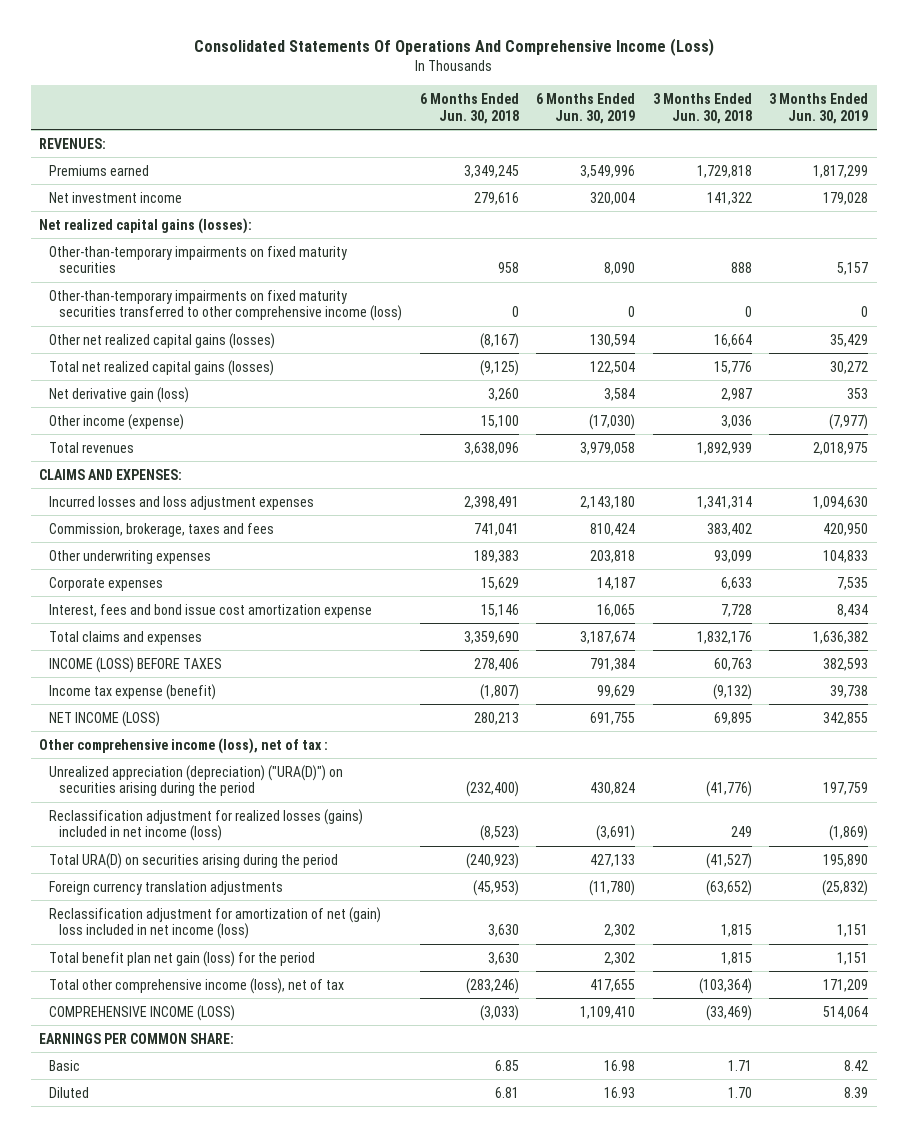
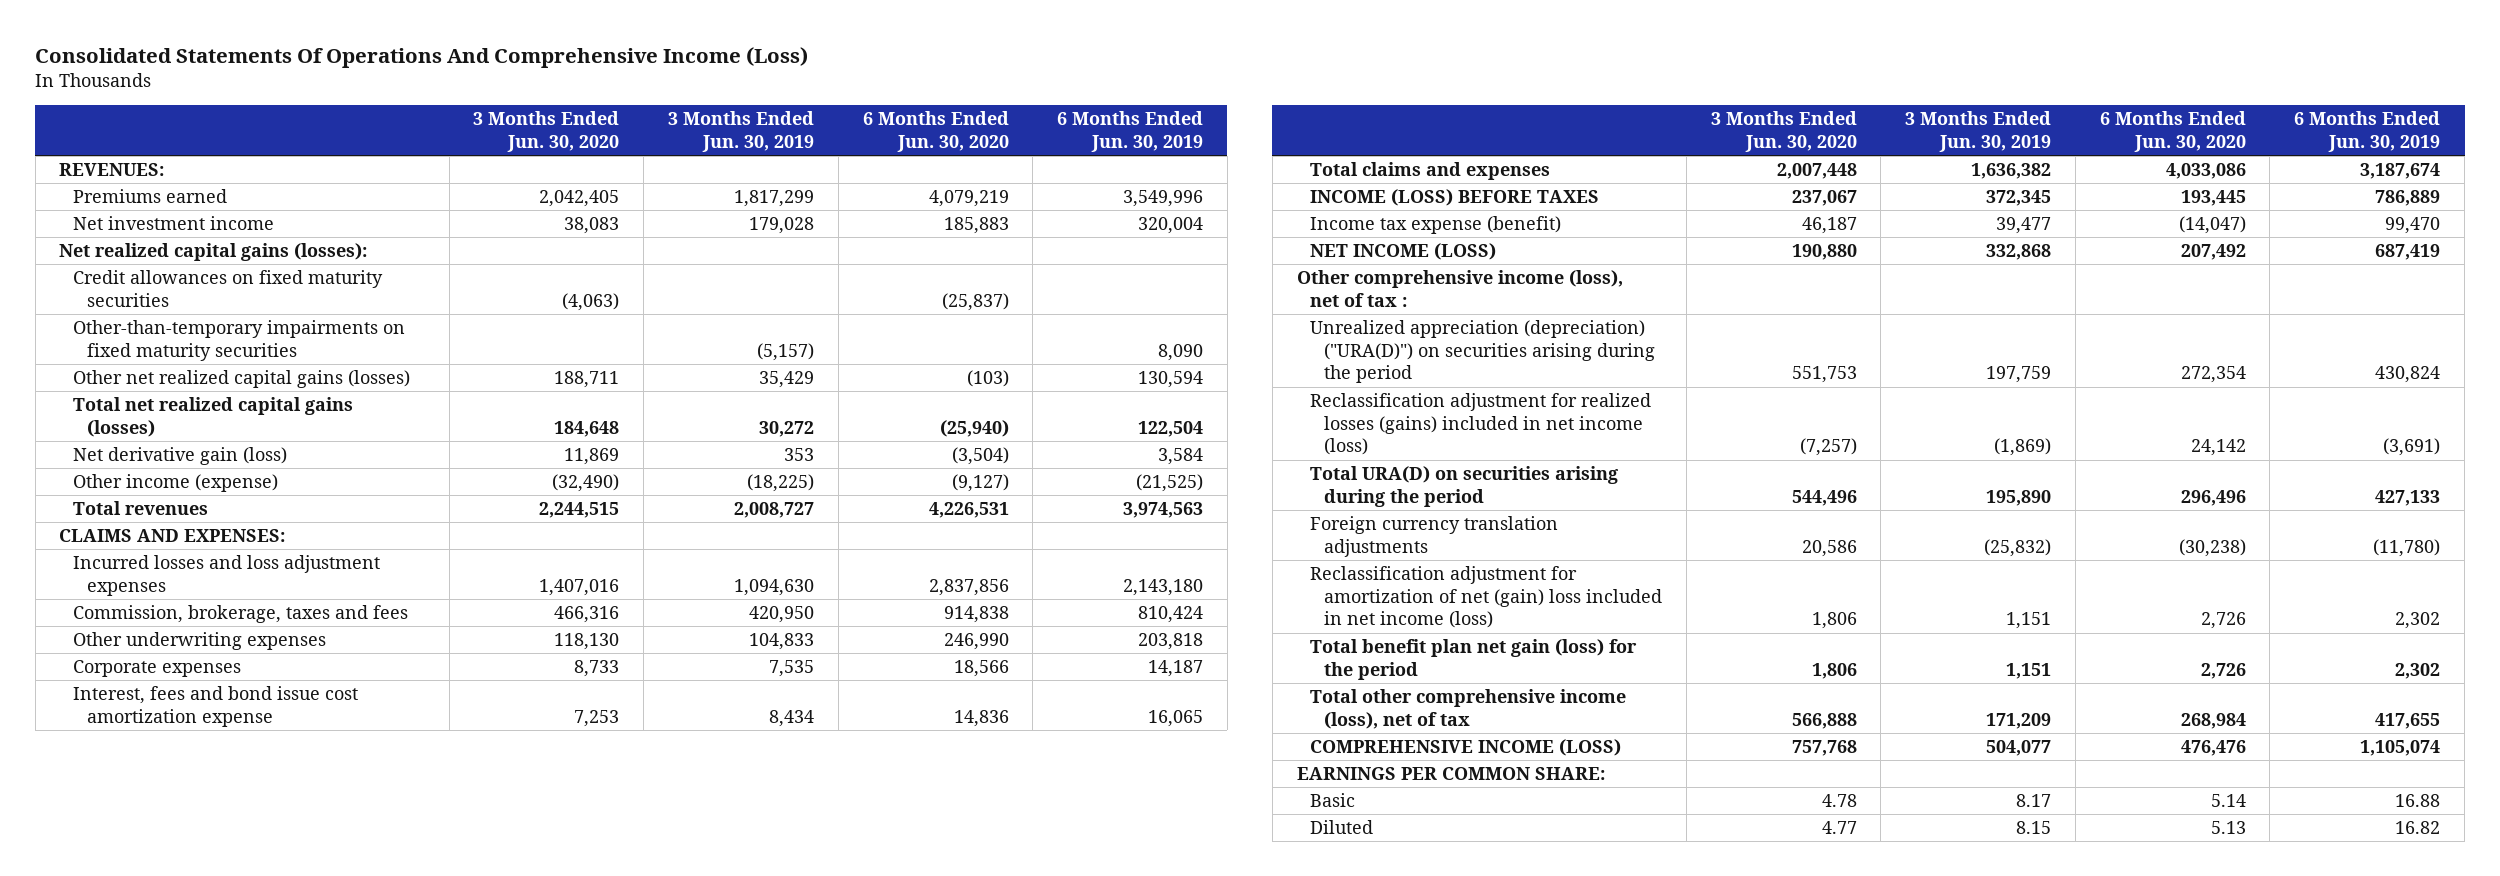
- | 6 Months Ended Jun. 30, 2018 | 6 Months Ended Jun. 30, 2019 | 3 Months Ended Jun. 30, 2018 | 3 Months Ended Jun. 30, 2019
+ | 3 Months Ended Jun. 30, 2020 | 3 Months Ended Jun. 30, 2019 | 6 Months Ended Jun. 30, 2020 | 6 Months Ended Jun. 30, 2019
- Other-than-temporary impairments on fixed maturity securities | 958 | 8,090 | 888 | 5,157
- Other-than-temporary impairments on fixed maturity securities transferred to other comprehensive income (loss) | 0 | 0 | 0 | 0
+ Credit allowances on fixed maturity securities | (4,063) | | (25,837) |
+ Other-than-temporary impairments on fixed maturity securities | | (5,157) | | 8,090
- Other income (expense) | 15,100 | (17,030) | 3,036 | (7,977)
- Total revenues | 3,638,096 | 3,979,058 | 1,892,939 | 2,018,975
+ Other income (expense) | (32,490) | (18,225) | (9,127) | (21,525)
+ Total revenues | 2,244,515 | 2,008,727 | 4,226,531 | 3,974,563
- INCOME (LOSS) BEFORE TAXES | 278,406 | 791,384 | 60,763 | 382,593
- Income tax expense (benefit) | (1,807) | 99,629 | (9,132) | 39,738
- NET INCOME (LOSS) | 280,213 | 691,755 | 69,895 | 342,855
+ INCOME (LOSS) BEFORE TAXES | 237,067 | 372,345 | 193,445 | 786,889
+ Income tax expense (benefit) | 46,187 | 39,477 | (14,047) | 99,470
+ NET INCOME (LOSS) | 190,880 | 332,868 | 207,492 | 687,419
- COMPREHENSIVE INCOME (LOSS) | (3,033) | 1,109,410 | (33,469) | 514,064
+ COMPREHENSIVE INCOME (LOSS) | 757,768 | 504,077 | 476,476 | 1,105,074
- Basic | 6.85 | 16.98 | 1.71 | 8.42
- Diluted | 6.81 | 16.93 | 1.70 | 8.39
+ Basic | 4.78 | 8.17 | 5.14 | 16.88
+ Diluted | 4.77 | 8.15 | 5.13 | 16.82

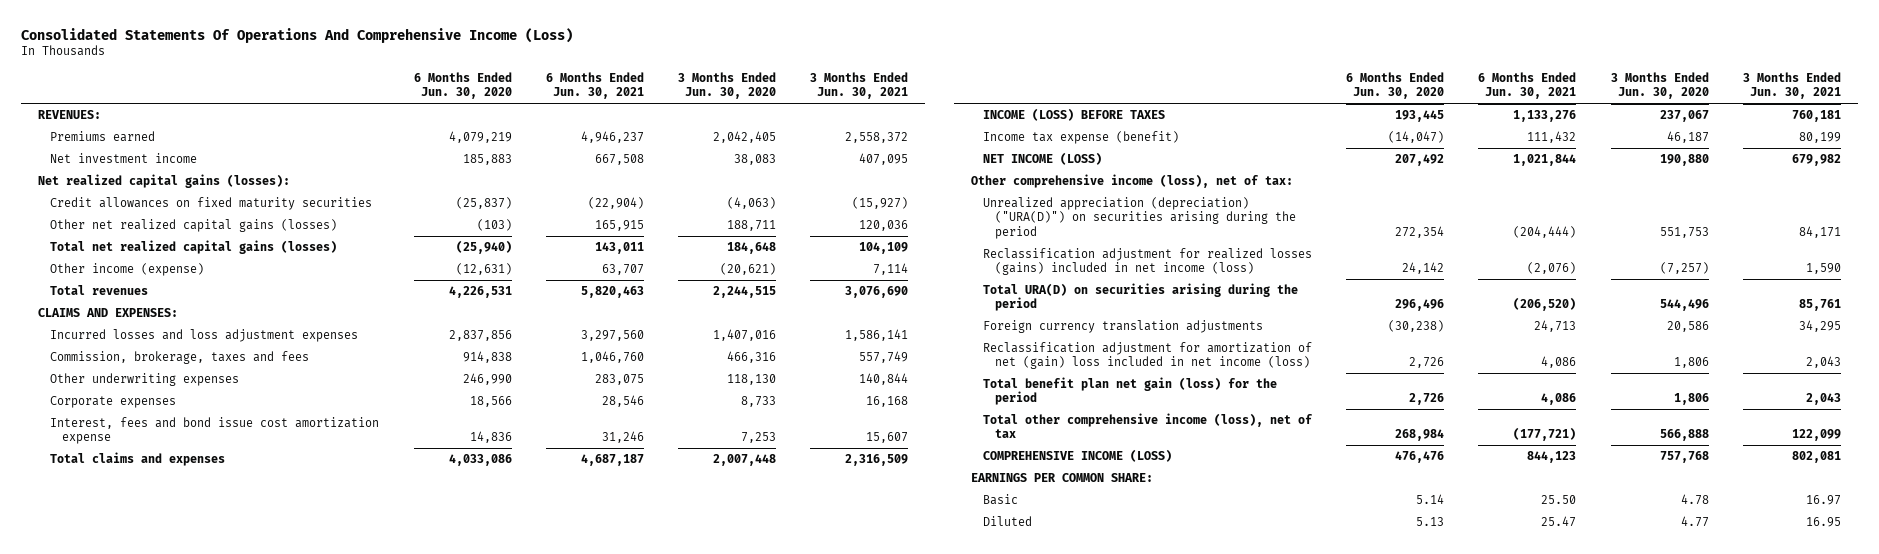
- | 3 Months Ended Jun. 30, 2020 | 3 Months Ended Jun. 30, 2019 | 6 Months Ended Jun. 30, 2020 | 6 Months Ended Jun. 30, 2019
+ | 6 Months Ended Jun. 30, 2020 | 6 Months Ended Jun. 30, 2021 | 3 Months Ended Jun. 30, 2020 | 3 Months Ended Jun. 30, 2021
- Other-than-temporary impairments on fixed maturity securities | | (5,157) | | 8,090
- Net derivative gain (loss) | 11,869 | 353 | (3,504) | 3,584
- Other income (expense) | (32,490) | (18,225) | (9,127) | (21,525)
+ Other income (expense) | (12,631) | 63,707 | (20,621) | 7,114
- Other comprehensive income (loss), net of tax :
+ Other comprehensive income (loss), net of tax:

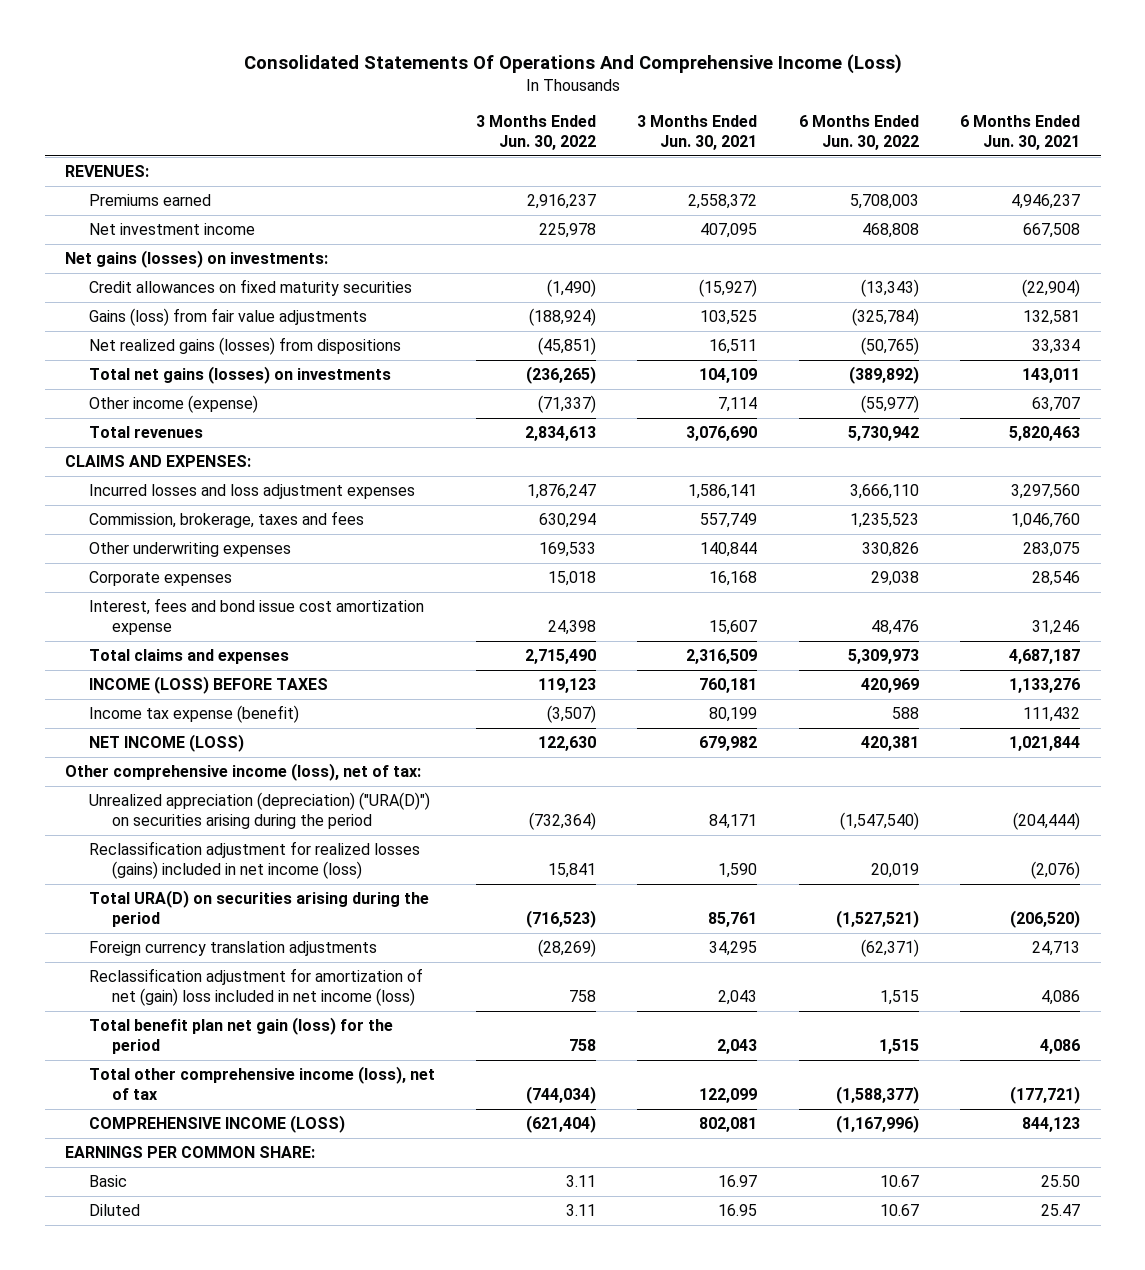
- | 6 Months Ended Jun. 30, 2020 | 6 Months Ended Jun. 30, 2021 | 3 Months Ended Jun. 30, 2020 | 3 Months Ended Jun. 30, 2021
+ | 3 Months Ended Jun. 30, 2022 | 3 Months Ended Jun. 30, 2021 | 6 Months Ended Jun. 30, 2022 | 6 Months Ended Jun. 30, 2021
- Net realized capital gains (losses):
+ Net gains (losses) on investments:
- Other net realized capital gains (losses) | (103) | 165,915 | 188,711 | 120,036
- Total net realized capital gains (losses) | (25,940) | 143,011 | 184,648 | 104,109
+ Gains (loss) from fair value adjustments | (188,924) | 103,525 | (325,784) | 132,581
+ Net realized gains (losses) from dispositions | (45,851) | 16,511 | (50,765) | 33,334
+ Total net gains (losses) on investments | (236,265) | 104,109 | (389,892) | 143,011

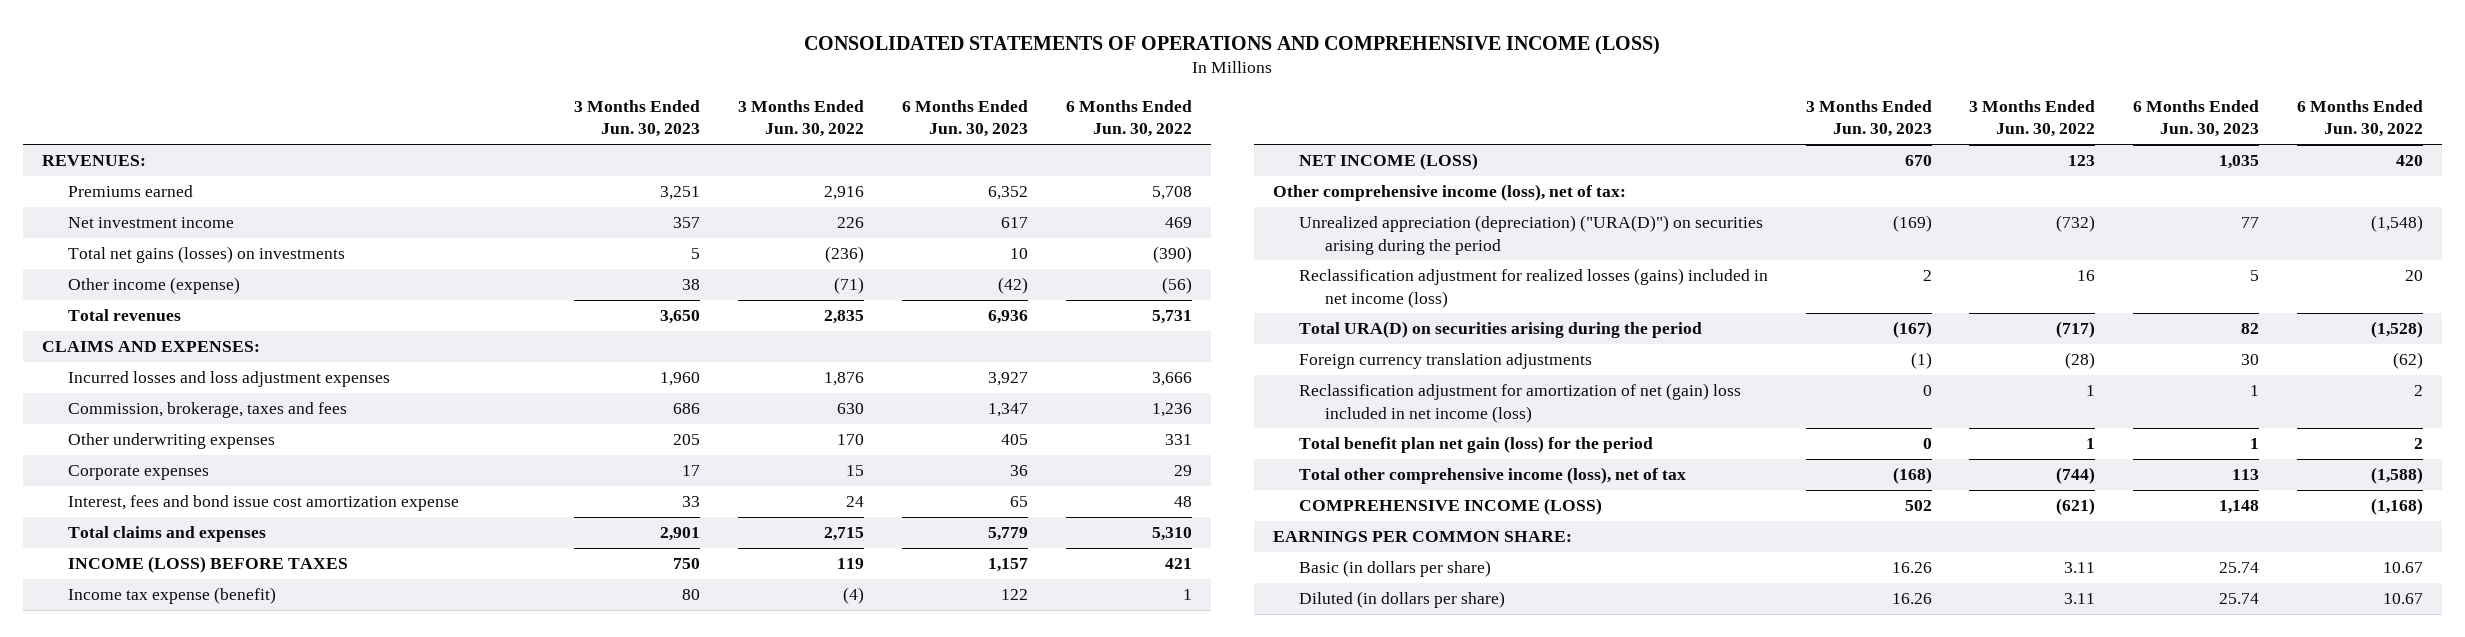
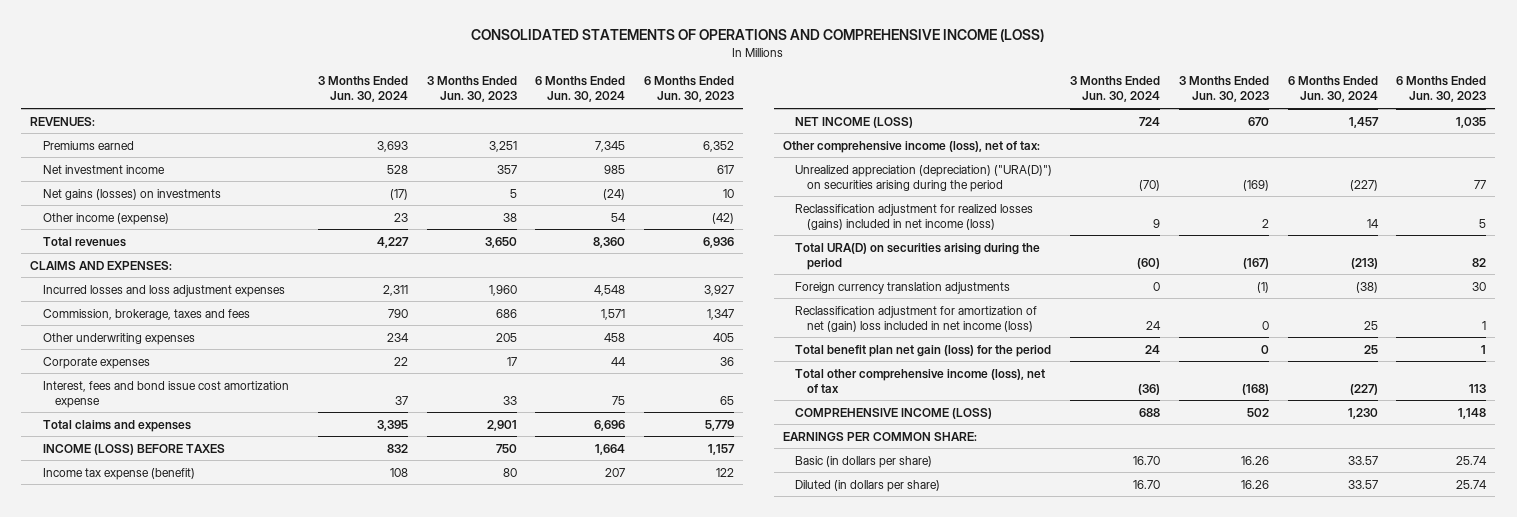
- | 3 Months Ended Jun. 30, 2023 | 3 Months Ended Jun. 30, 2022 | 6 Months Ended Jun. 30, 2023 | 6 Months Ended Jun. 30, 2022
+ | 3 Months Ended Jun. 30, 2024 | 3 Months Ended Jun. 30, 2023 | 6 Months Ended Jun. 30, 2024 | 6 Months Ended Jun. 30, 2023
- Total net gains (losses) on investments | 5 | (236) | 10 | (390)
+ Net gains (losses) on investments | (17) | 5 | (24) | 10

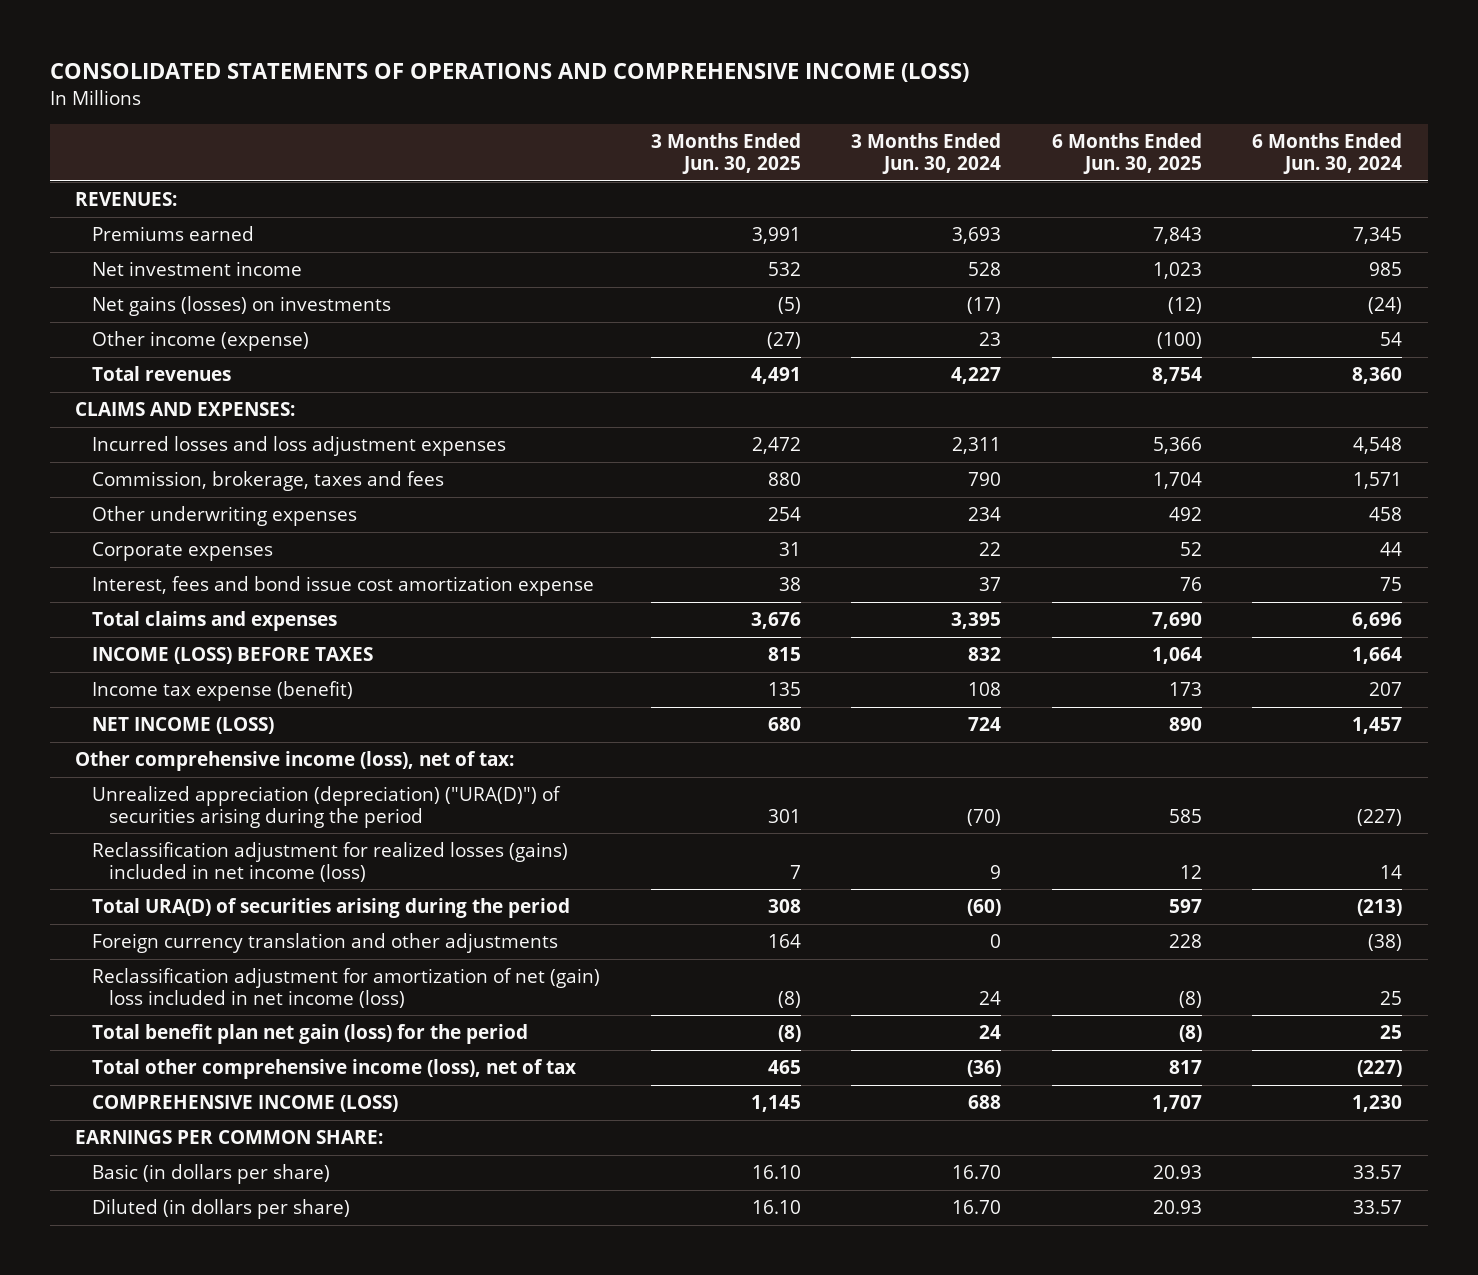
- | 3 Months Ended Jun. 30, 2024 | 3 Months Ended Jun. 30, 2023 | 6 Months Ended Jun. 30, 2024 | 6 Months Ended Jun. 30, 2023
+ | 3 Months Ended Jun. 30, 2025 | 3 Months Ended Jun. 30, 2024 | 6 Months Ended Jun. 30, 2025 | 6 Months Ended Jun. 30, 2024
- Unrealized appreciation (depreciation) ("URA(D)") on securities arising during the period | (70) | (169) | (227) | 77
+ Unrealized appreciation (depreciation) ("URA(D)") of securities arising during the period | 301 | (70) | 585 | (227)
- Total URA(D) on securities arising during the period | (60) | (167) | (213) | 82
- Foreign currency translation adjustments | 0 | (1) | (38) | 30
+ Total URA(D) of securities arising during the period | 308 | (60) | 597 | (213)
+ Foreign currency translation and other adjustments | 164 | 0 | 228 | (38)

